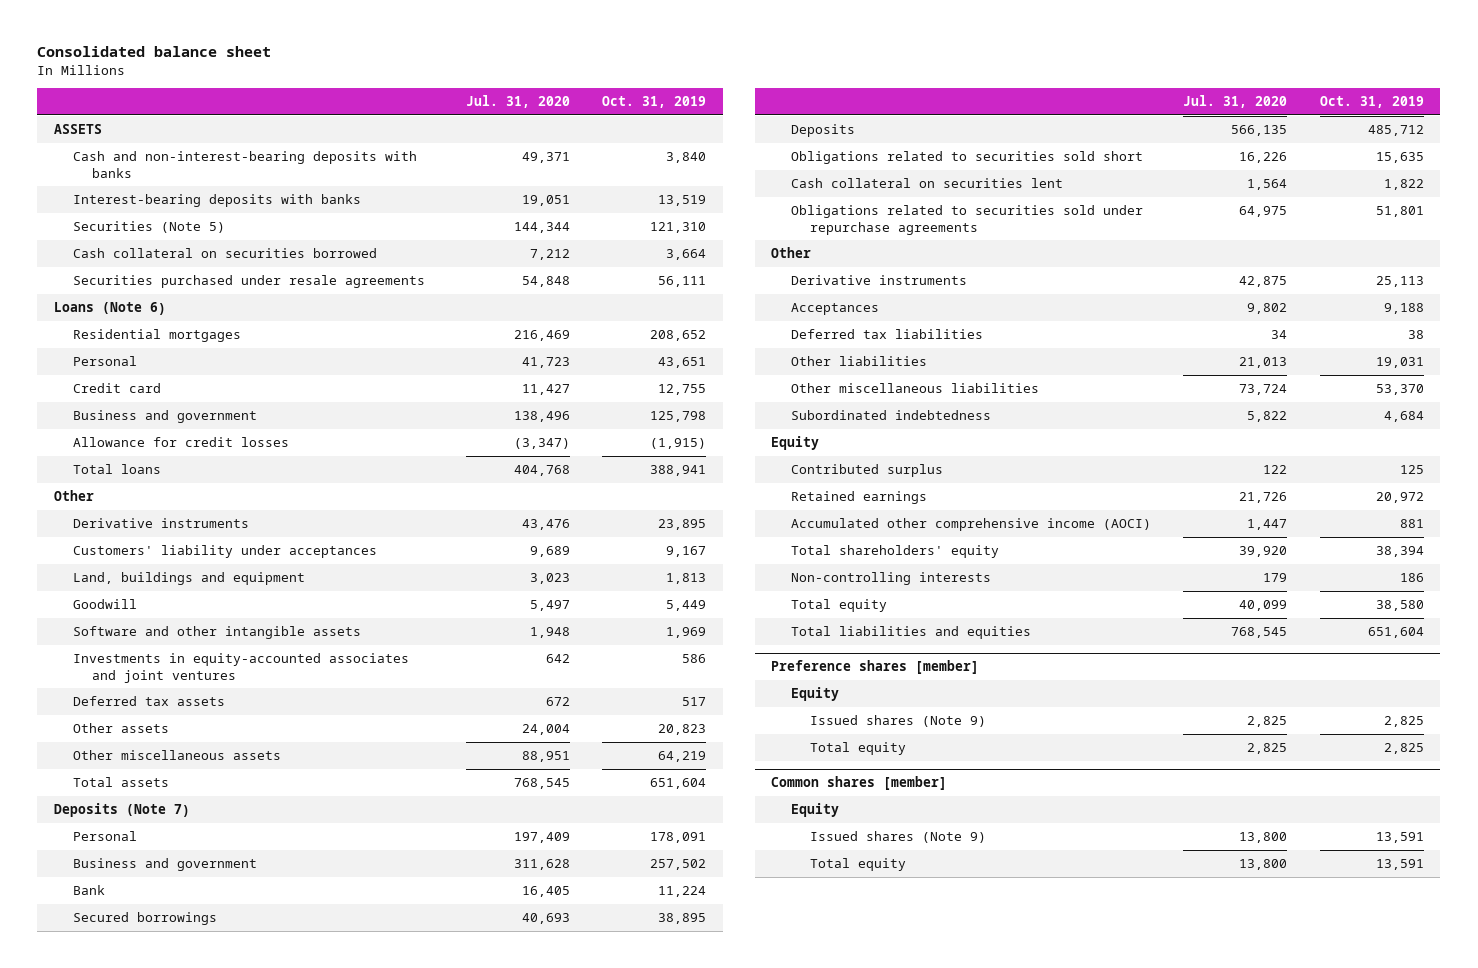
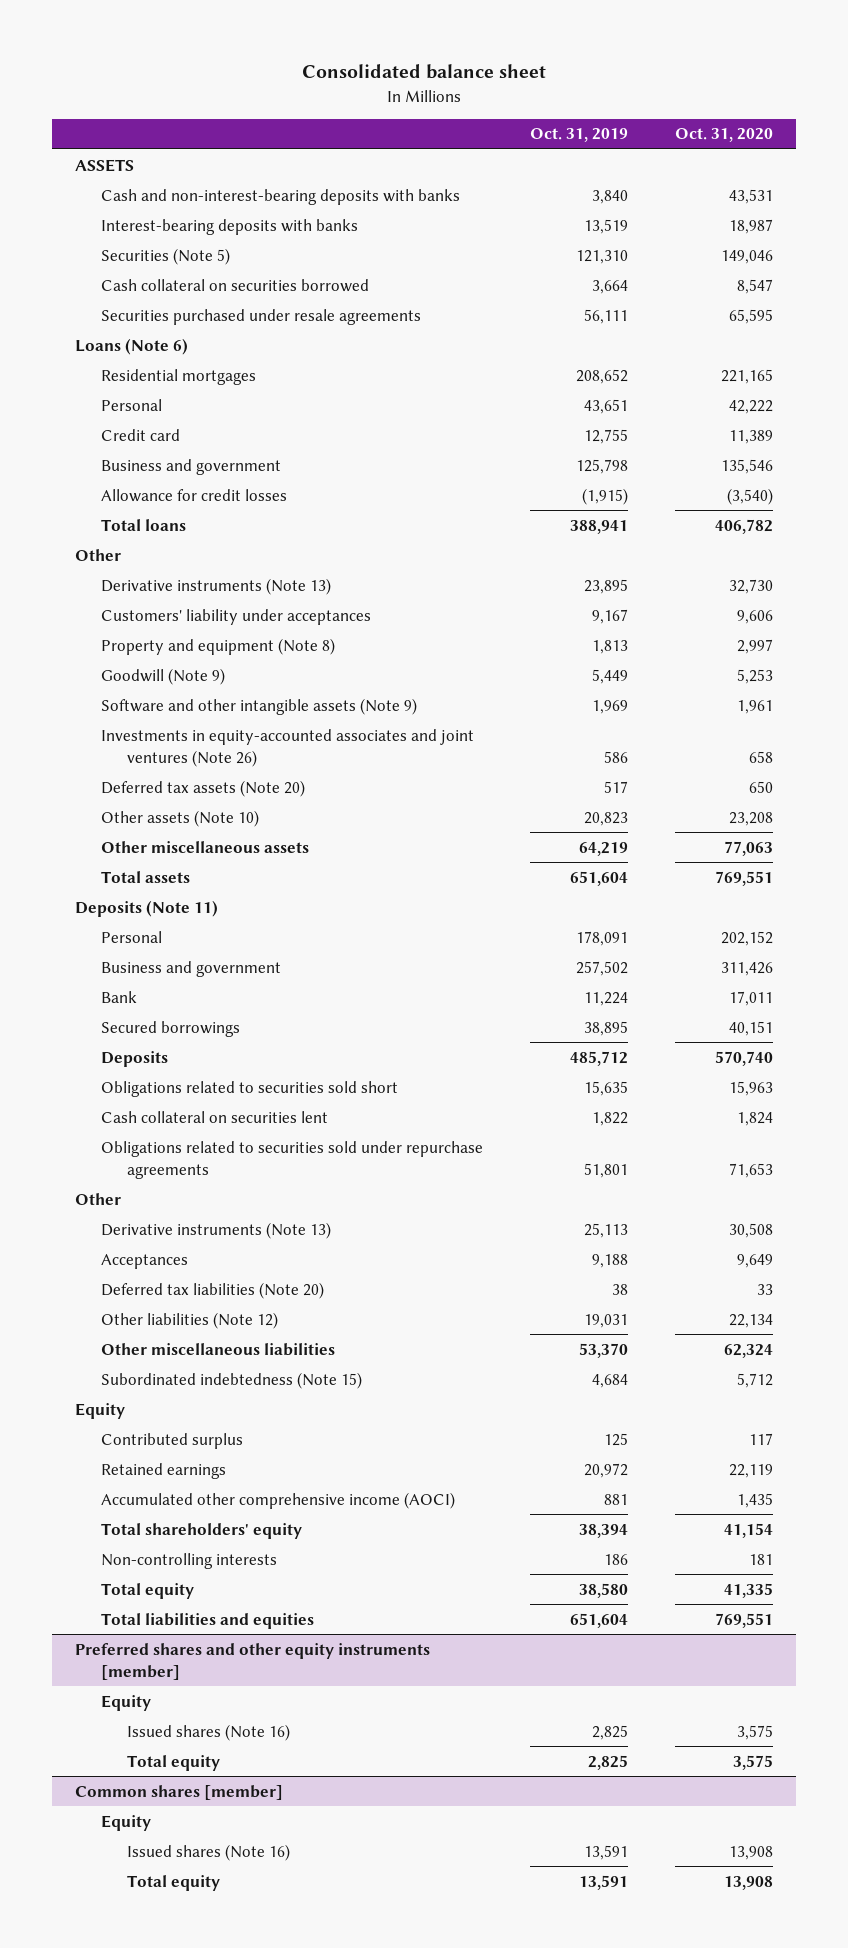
- | Jul. 31, 2020 | Oct. 31, 2019
+ | Oct. 31, 2019 | Oct. 31, 2020
- Derivative instruments | 43,476 | 23,895
+ Derivative instruments (Note 13) | 23,895 | 32,730
- Land, buildings and equipment | 3,023 | 1,813
- Goodwill | 5,497 | 5,449
- Software and other intangible assets | 1,948 | 1,969
- Investments in equity-accounted associates and joint ventures | 642 | 586
- Deferred tax assets | 672 | 517
- Other assets | 24,004 | 20,823
+ Property and equipment (Note 8) | 1,813 | 2,997
+ Goodwill (Note 9) | 5,449 | 5,253
+ Software and other intangible assets (Note 9) | 1,969 | 1,961
+ Investments in equity-accounted associates and joint ventures (Note 26) | 586 | 658
+ Deferred tax assets (Note 20) | 517 | 650
+ Other assets (Note 10) | 20,823 | 23,208
- Deposits (Note 7)
+ Deposits (Note 11)
- Derivative instruments | 42,875 | 25,113
+ Derivative instruments (Note 13) | 25,113 | 30,508
- Deferred tax liabilities | 34 | 38
- Other liabilities | 21,013 | 19,031
+ Deferred tax liabilities (Note 20) | 38 | 33
+ Other liabilities (Note 12) | 19,031 | 22,134
- Subordinated indebtedness | 5,822 | 4,684
+ Subordinated indebtedness (Note 15) | 4,684 | 5,712
- Preference shares [member]
+ Preferred shares and other equity instruments [member]
- Issued shares (Note 9) | 2,825 | 2,825
+ Issued shares (Note 16) | 2,825 | 3,575
@ Common shares [member]
- Issued shares (Note 9) | 13,800 | 13,591
+ Issued shares (Note 16) | 13,591 | 13,908

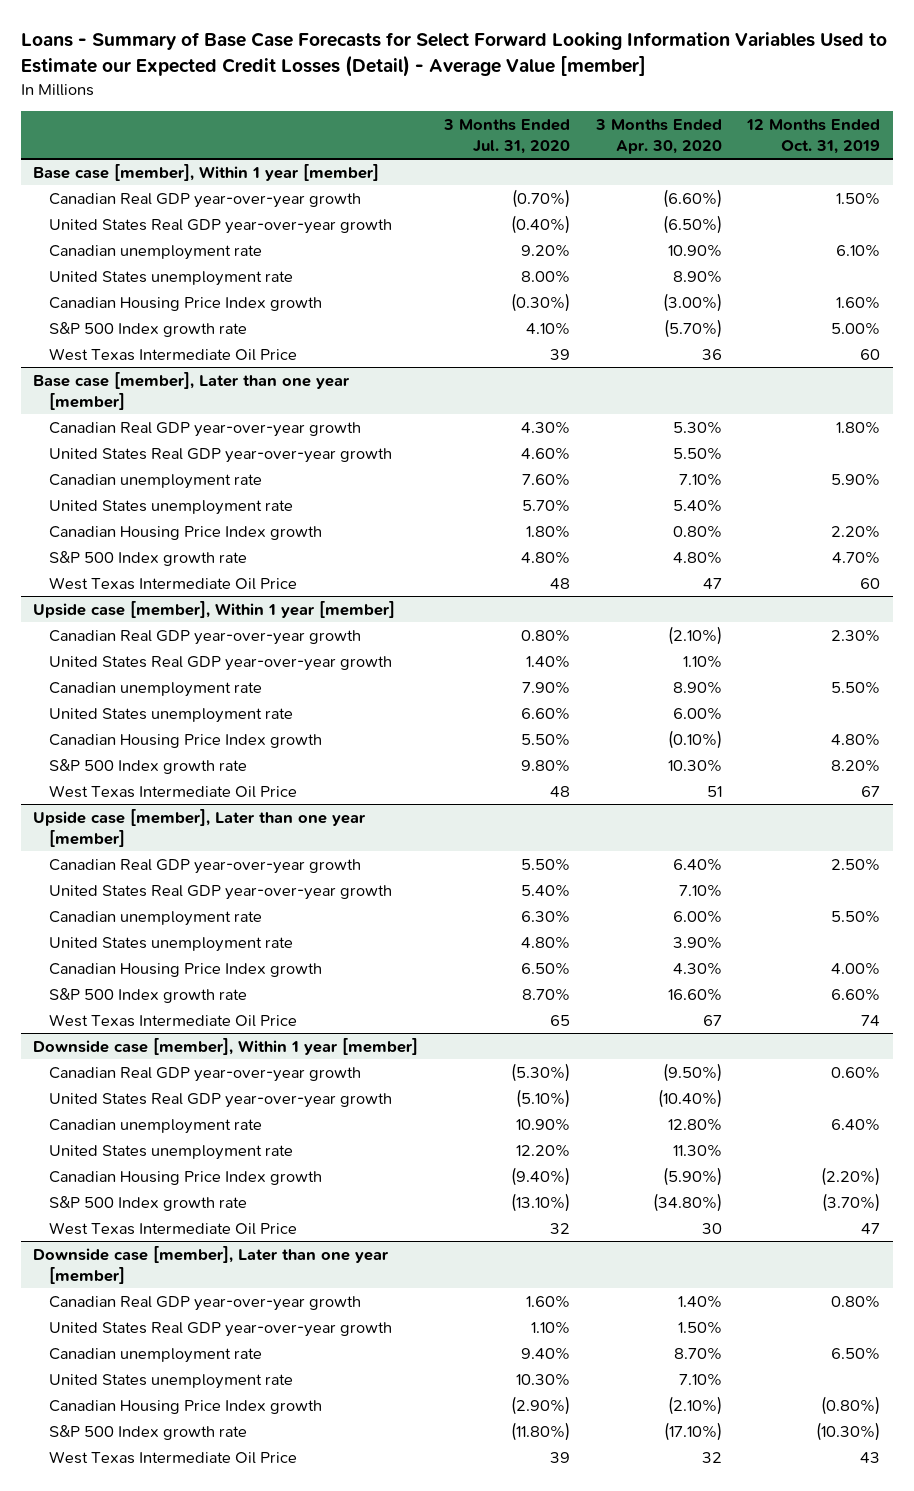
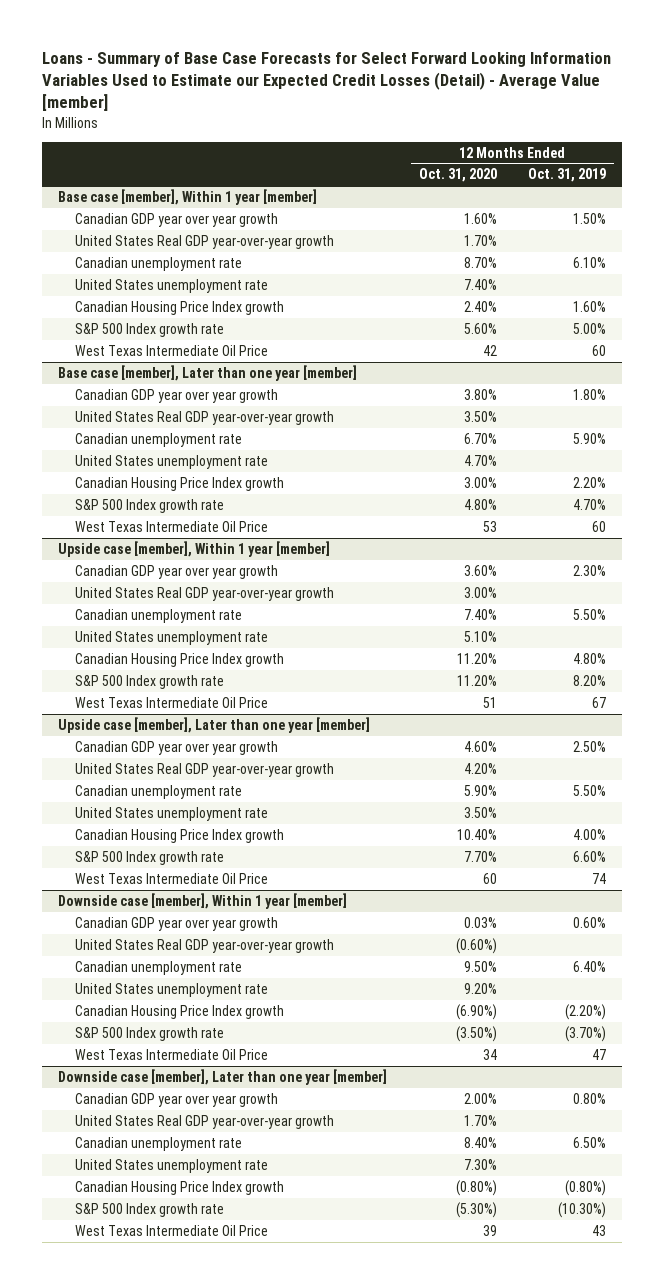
- | 3 Months Ended Jul. 31, 2020 | 3 Months Ended Apr. 30, 2020 | 12 Months Ended Oct. 31, 2019
+ | 12 Months Ended Oct. 31, 2020 | 12 Months Ended Oct. 31, 2019
@ Base case [member], Within 1 year [member]
- Canadian Real GDP year-over-year growth | (0.70%) | (6.60%) | 1.50%
+ Canadian GDP year over year growth | 1.60% | 1.50%
@ Base case [member], Later than one year [member]
- Canadian Real GDP year-over-year growth | 4.30% | 5.30% | 1.80%
+ Canadian GDP year over year growth | 3.80% | 1.80%
@ Upside case [member], Within 1 year [member]
- Canadian Real GDP year-over-year growth | 0.80% | (2.10%) | 2.30%
+ Canadian GDP year over year growth | 3.60% | 2.30%
@ Upside case [member], Later than one year [member]
- Canadian Real GDP year-over-year growth | 5.50% | 6.40% | 2.50%
+ Canadian GDP year over year growth | 4.60% | 2.50%
@ Downside case [member], Within 1 year [member]
- Canadian Real GDP year-over-year growth | (5.30%) | (9.50%) | 0.60%
+ Canadian GDP year over year growth | 0.03% | 0.60%
@ Downside case [member], Later than one year [member]
- Canadian Real GDP year-over-year growth | 1.60% | 1.40% | 0.80%
+ Canadian GDP year over year growth | 2.00% | 0.80%

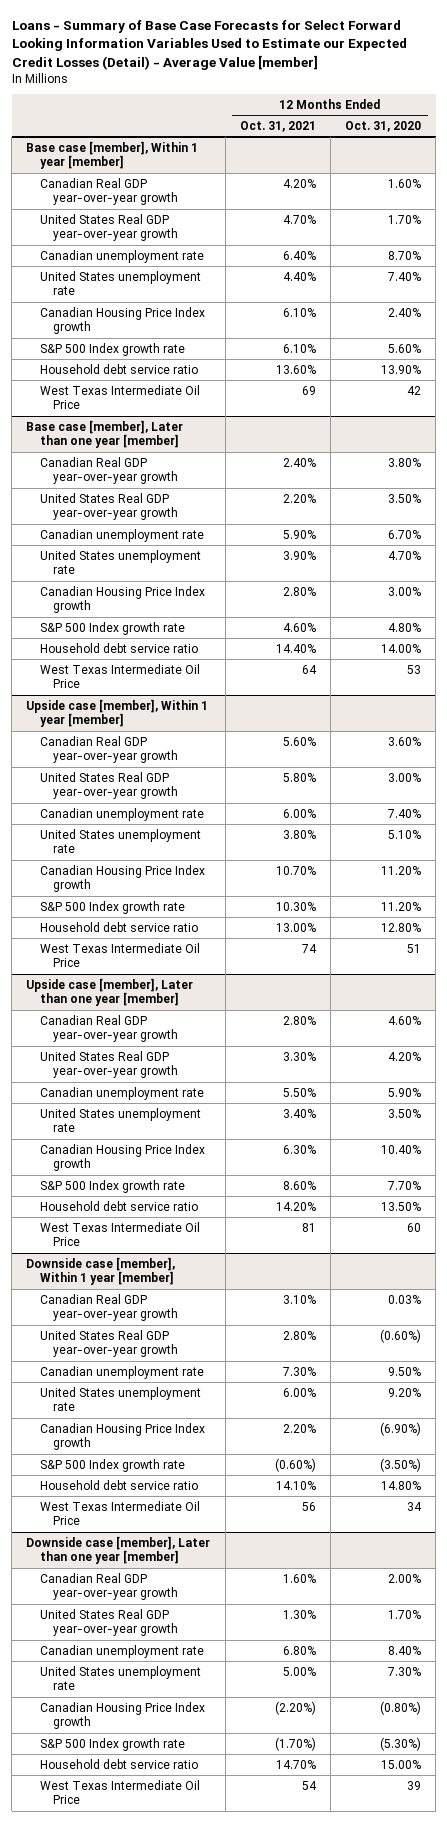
- | 12 Months Ended Oct. 31, 2020 | 12 Months Ended Oct. 31, 2019
+ | 12 Months Ended Oct. 31, 2021 | 12 Months Ended Oct. 31, 2020
@ Base case [member], Within 1 year [member]
- Canadian GDP year over year growth | 1.60% | 1.50%
+ Canadian Real GDP year-over-year growth | 4.20% | 1.60%
+ Household debt service ratio | 13.60% | 13.90%
@ Base case [member], Later than one year [member]
- Canadian GDP year over year growth | 3.80% | 1.80%
+ Canadian Real GDP year-over-year growth | 2.40% | 3.80%
+ Household debt service ratio | 14.40% | 14.00%
@ Upside case [member], Within 1 year [member]
- Canadian GDP year over year growth | 3.60% | 2.30%
+ Canadian Real GDP year-over-year growth | 5.60% | 3.60%
+ Household debt service ratio | 13.00% | 12.80%
@ Upside case [member], Later than one year [member]
- Canadian GDP year over year growth | 4.60% | 2.50%
+ Canadian Real GDP year-over-year growth | 2.80% | 4.60%
+ Household debt service ratio | 14.20% | 13.50%
@ Downside case [member], Within 1 year [member]
- Canadian GDP year over year growth | 0.03% | 0.60%
+ Canadian Real GDP year-over-year growth | 3.10% | 0.03%
+ Household debt service ratio | 14.10% | 14.80%
@ Downside case [member], Later than one year [member]
- Canadian GDP year over year growth | 2.00% | 0.80%
+ Canadian Real GDP year-over-year growth | 1.60% | 2.00%
+ Household debt service ratio | 14.70% | 15.00%

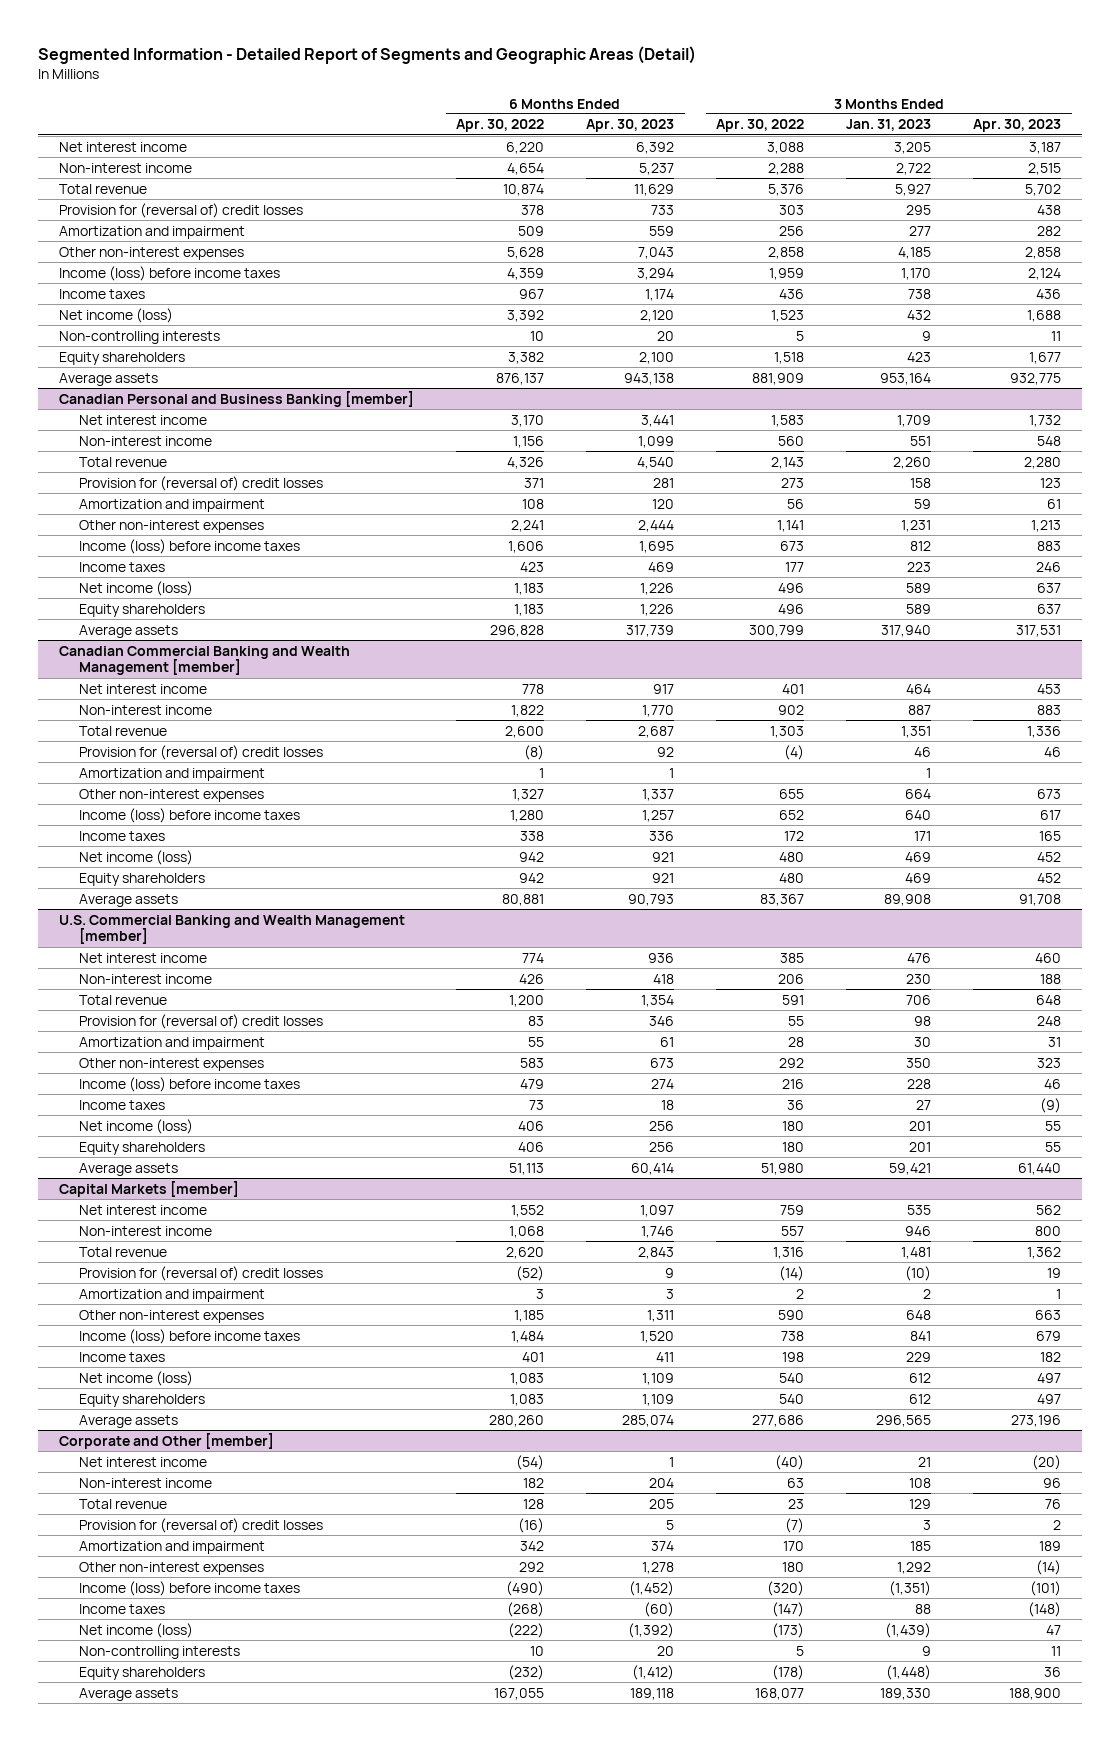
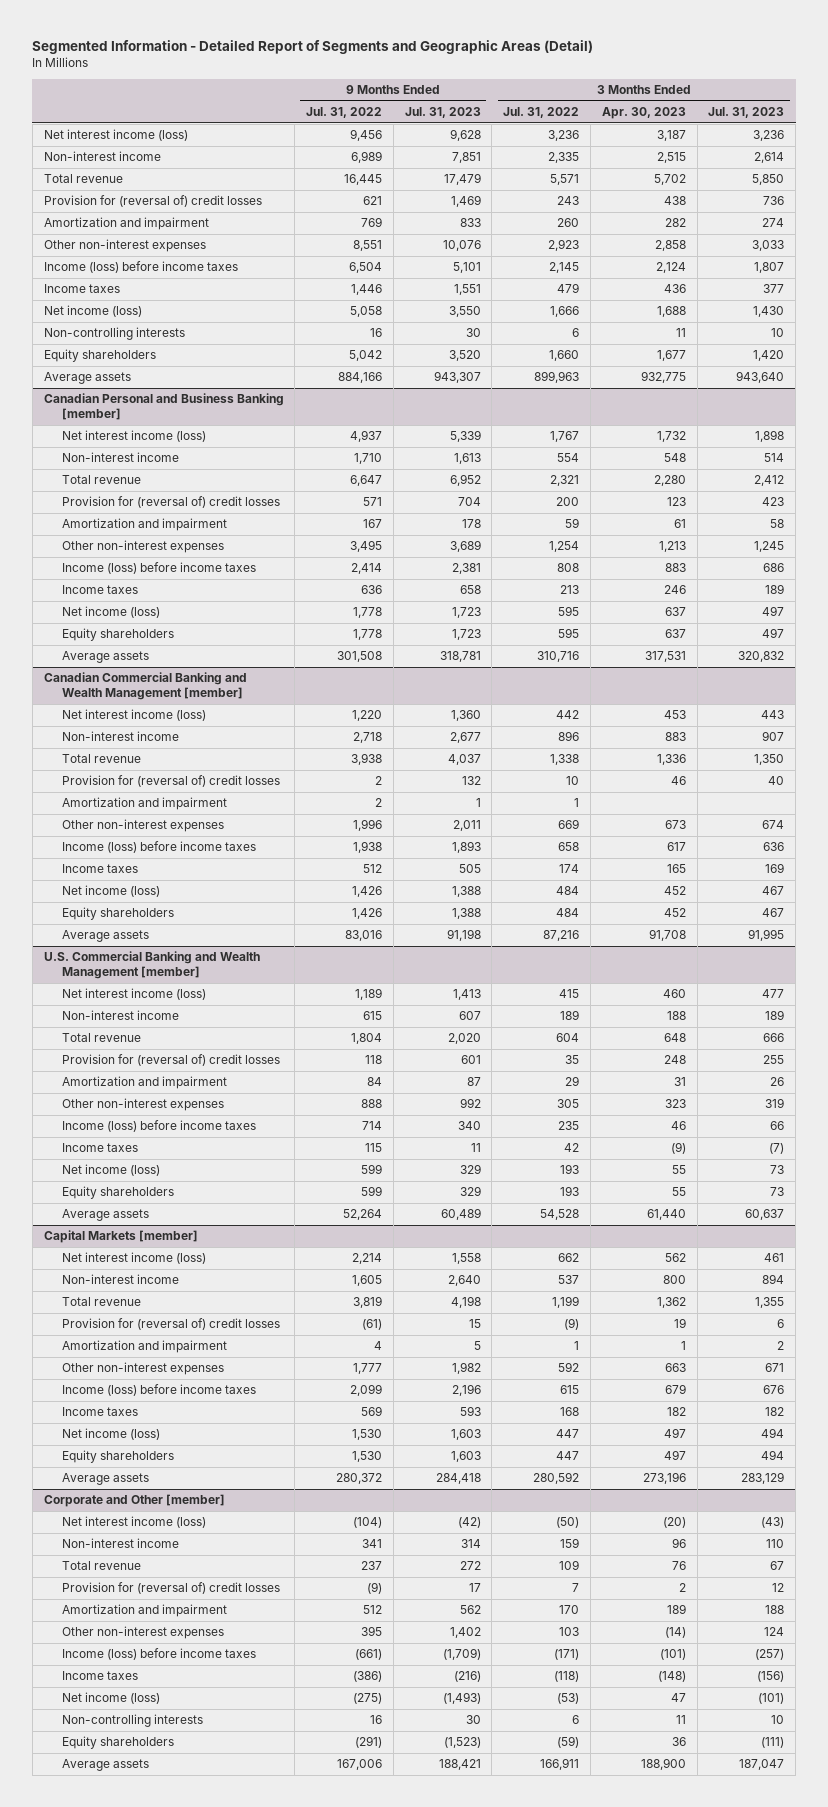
- | 6 Months Ended Apr. 30, 2022 | 6 Months Ended Apr. 30, 2023 | 3 Months Ended Apr. 30, 2022 | 3 Months Ended Jan. 31, 2023 | 3 Months Ended Apr. 30, 2023
+ | 9 Months Ended Jul. 31, 2022 | 9 Months Ended Jul. 31, 2023 | 3 Months Ended Jul. 31, 2022 | 3 Months Ended Apr. 30, 2023 | 3 Months Ended Jul. 31, 2023
- Net interest income | 6,220 | 6,392 | 3,088 | 3,205 | 3,187
+ Net interest income (loss) | 9,456 | 9,628 | 3,236 | 3,187 | 3,236
@ Canadian Personal and Business Banking [member]
- Net interest income | 3,170 | 3,441 | 1,583 | 1,709 | 1,732
+ Net interest income (loss) | 4,937 | 5,339 | 1,767 | 1,732 | 1,898
@ Canadian Commercial Banking and Wealth Management [member]
- Net interest income | 778 | 917 | 401 | 464 | 453
+ Net interest income (loss) | 1,220 | 1,360 | 442 | 453 | 443
@ U.S. Commercial Banking and Wealth Management [member]
- Net interest income | 774 | 936 | 385 | 476 | 460
+ Net interest income (loss) | 1,189 | 1,413 | 415 | 460 | 477
@ Capital Markets [member]
- Net interest income | 1,552 | 1,097 | 759 | 535 | 562
+ Net interest income (loss) | 2,214 | 1,558 | 662 | 562 | 461
@ Corporate and Other [member]
- Net interest income | (54) | 1 | (40) | 21 | (20)
+ Net interest income (loss) | (104) | (42) | (50) | (20) | (43)

